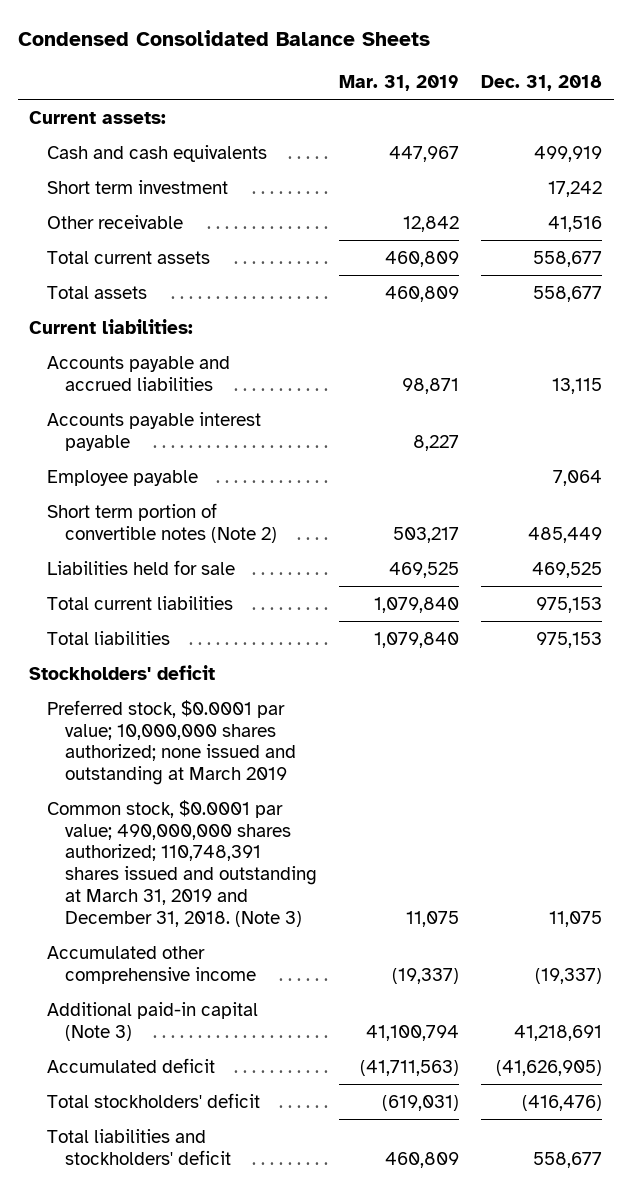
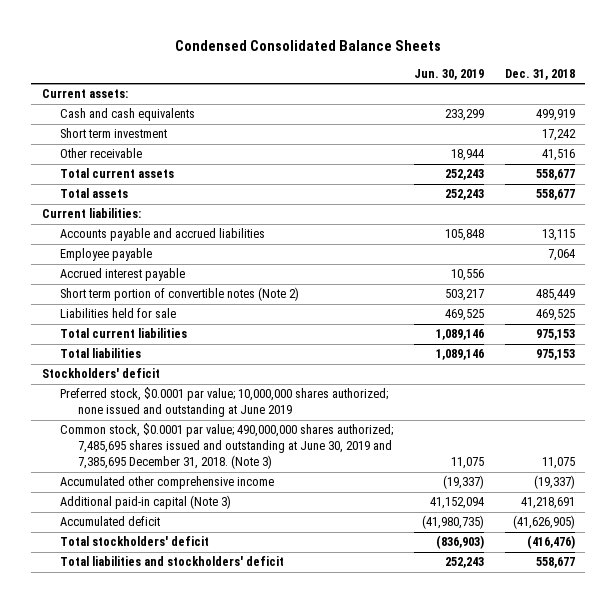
- | Mar. 31, 2019 | Dec. 31, 2018
+ | Jun. 30, 2019 | Dec. 31, 2018
- Accounts payable interest payable | 8,227 |
+ Accrued interest payable | 10,556 |
- Preferred stock, $0.0001 par value; 10,000,000 shares authorized; none issued and outstanding at March 2019
- Common stock, $0.0001 par value; 490,000,000 shares authorized; 110,748,391 shares issued and outstanding at March 31, 2019 and December 31, 2018. (Note 3) | 11,075 | 11,075
+ Preferred stock, $0.0001 par value; 10,000,000 shares authorized; none issued and outstanding at June 2019
+ Common stock, $0.0001 par value; 490,000,000 shares authorized; 7,485,695 shares issued and outstanding at June 30, 2019 and 7,385,695 December 31, 2018. (Note 3) | 11,075 | 11,075

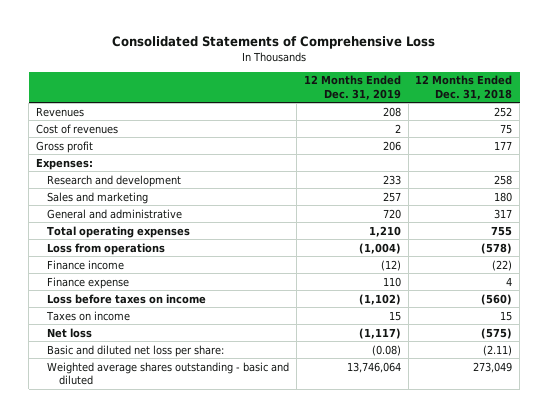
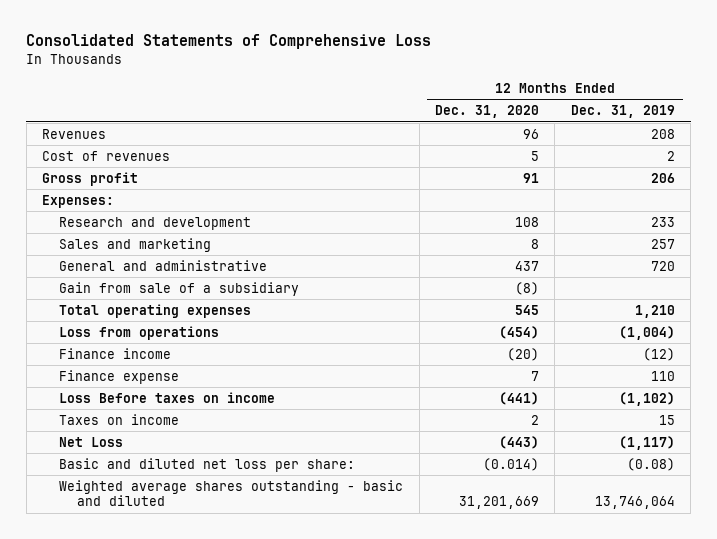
- | 12 Months Ended Dec. 31, 2019 | 12 Months Ended Dec. 31, 2018
+ | 12 Months Ended Dec. 31, 2020 | 12 Months Ended Dec. 31, 2019
+ Gain from sale of a subsidiary | (8) |
- Loss before taxes on income | (1,102) | (560)
+ Loss Before taxes on income | (441) | (1,102)
- Net loss | (1,117) | (575)
+ Net Loss | (443) | (1,117)

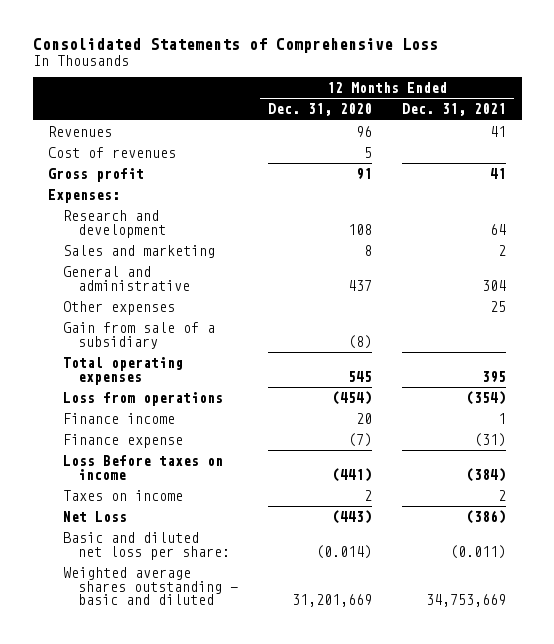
- | 12 Months Ended Dec. 31, 2020 | 12 Months Ended Dec. 31, 2019
+ | 12 Months Ended Dec. 31, 2020 | 12 Months Ended Dec. 31, 2021
+ Other expenses | | 25
- Finance income | (20) | (12)
- Finance expense | 7 | 110
+ Finance income | 20 | 1
+ Finance expense | (7) | (31)

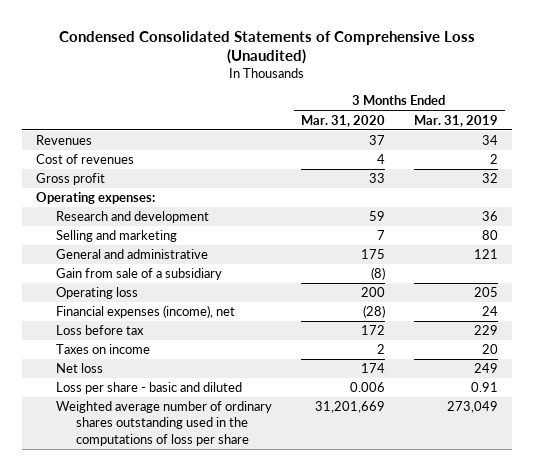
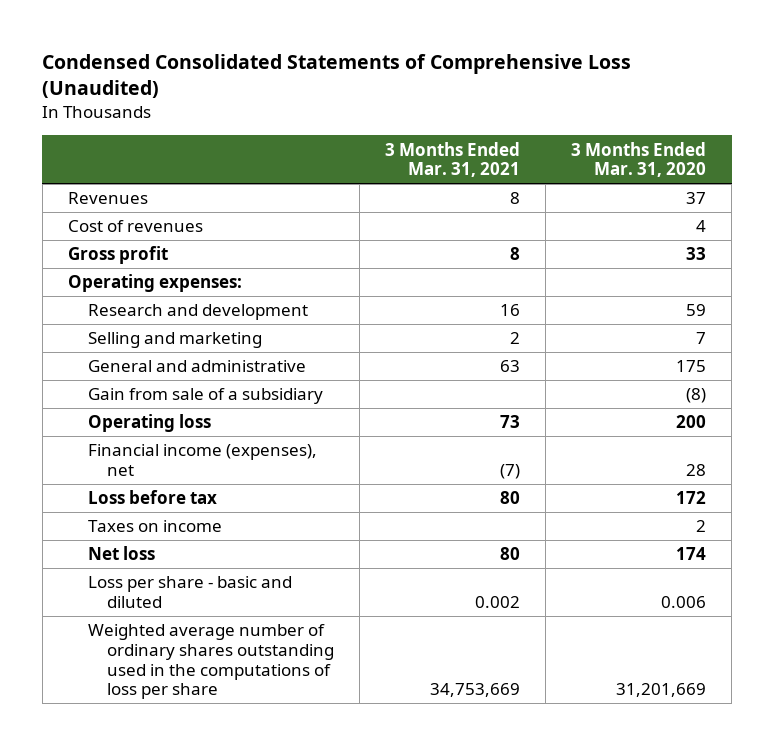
- | 3 Months Ended Mar. 31, 2020 | 3 Months Ended Mar. 31, 2019
+ | 3 Months Ended Mar. 31, 2021 | 3 Months Ended Mar. 31, 2020
- Financial expenses (income), net | (28) | 24
+ Financial income (expenses), net | (7) | 28

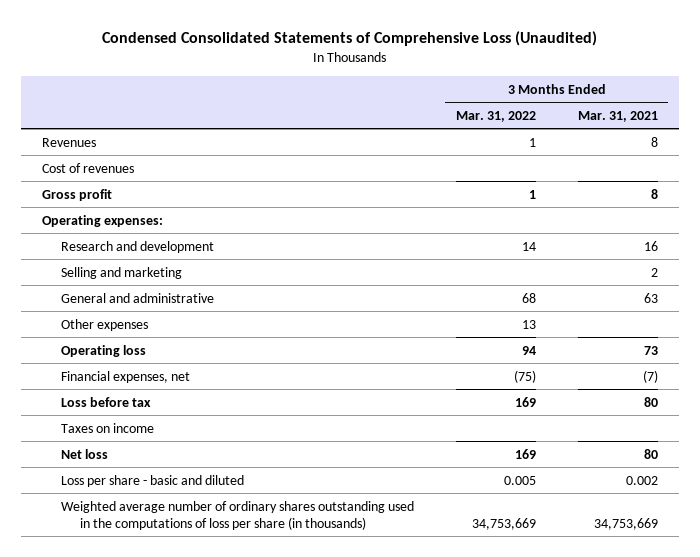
- | 3 Months Ended Mar. 31, 2021 | 3 Months Ended Mar. 31, 2020
+ | 3 Months Ended Mar. 31, 2022 | 3 Months Ended Mar. 31, 2021
- Gain from sale of a subsidiary | | (8)
+ Other expenses | 13 |
- Financial income (expenses), net | (7) | 28
+ Financial expenses, net | (75) | (7)
- Weighted average number of ordinary shares outstanding used in the computations of loss per share | 34,753,669 | 31,201,669
+ Weighted average number of ordinary shares outstanding used in the computations of loss per share (in thousands) | 34,753,669 | 34,753,669

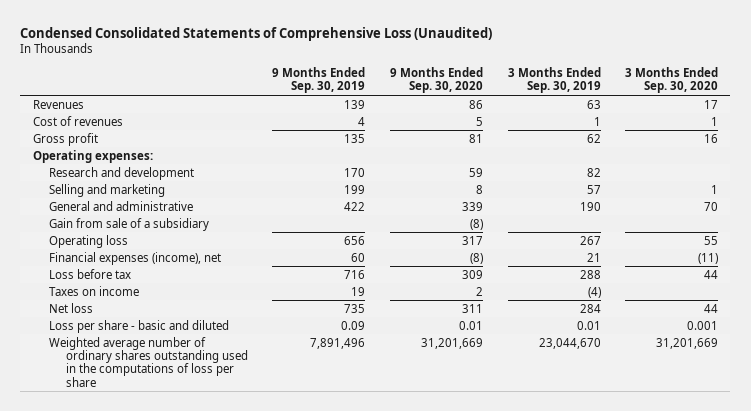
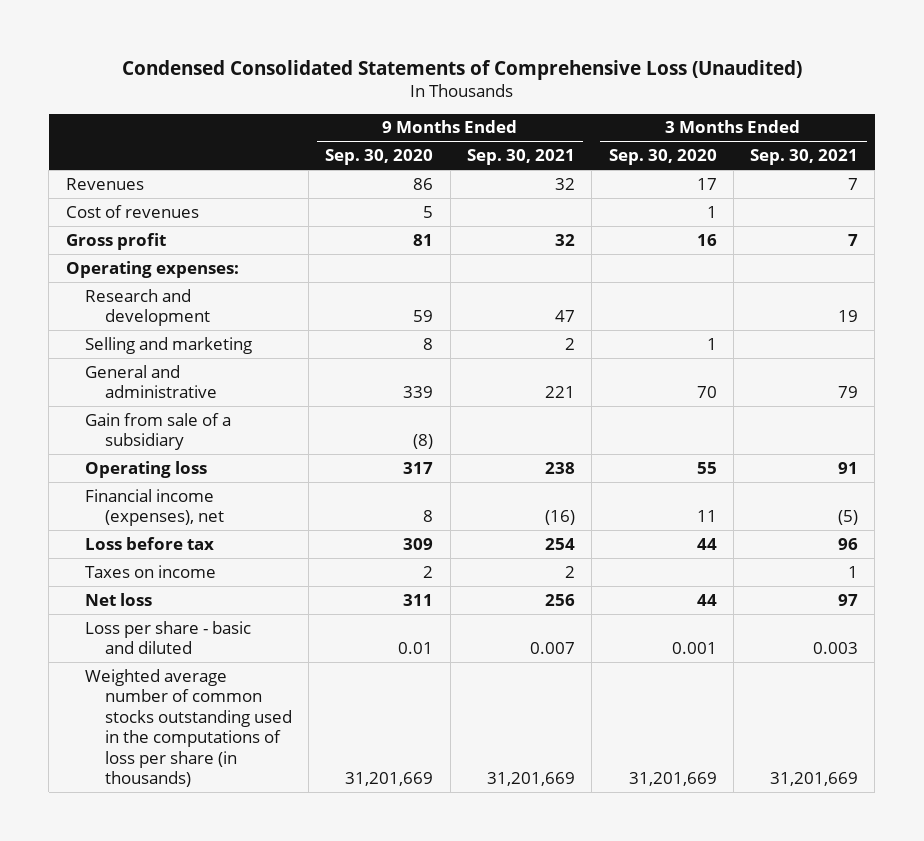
- | 9 Months Ended Sep. 30, 2019 | 9 Months Ended Sep. 30, 2020 | 3 Months Ended Sep. 30, 2019 | 3 Months Ended Sep. 30, 2020
+ | 9 Months Ended Sep. 30, 2020 | 9 Months Ended Sep. 30, 2021 | 3 Months Ended Sep. 30, 2020 | 3 Months Ended Sep. 30, 2021
- Financial expenses (income), net | 60 | (8) | 21 | (11)
+ Financial income (expenses), net | 8 | (16) | 11 | (5)
- Weighted average number of ordinary shares outstanding used in the computations of loss per share | 7,891,496 | 31,201,669 | 23,044,670 | 31,201,669
+ Weighted average number of common stocks outstanding used in the computations of loss per share (in thousands) | 31,201,669 | 31,201,669 | 31,201,669 | 31,201,669

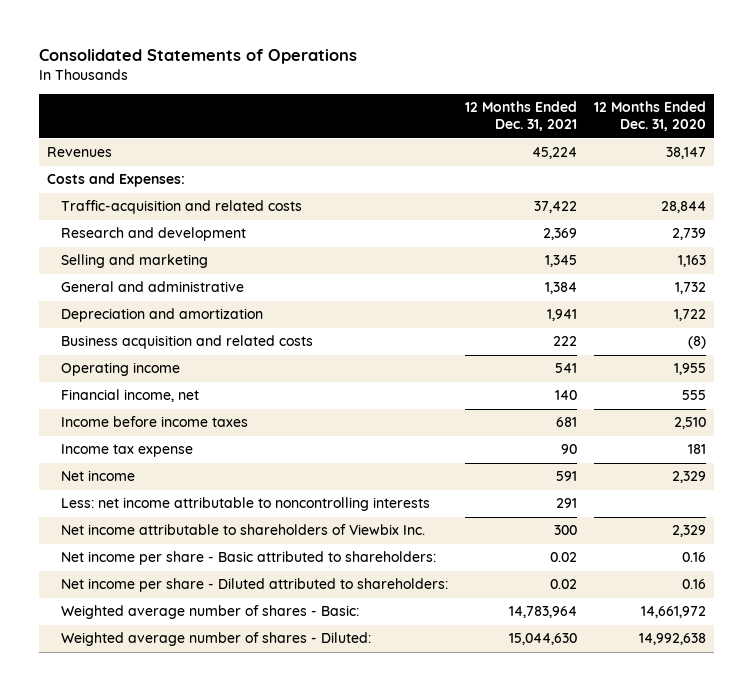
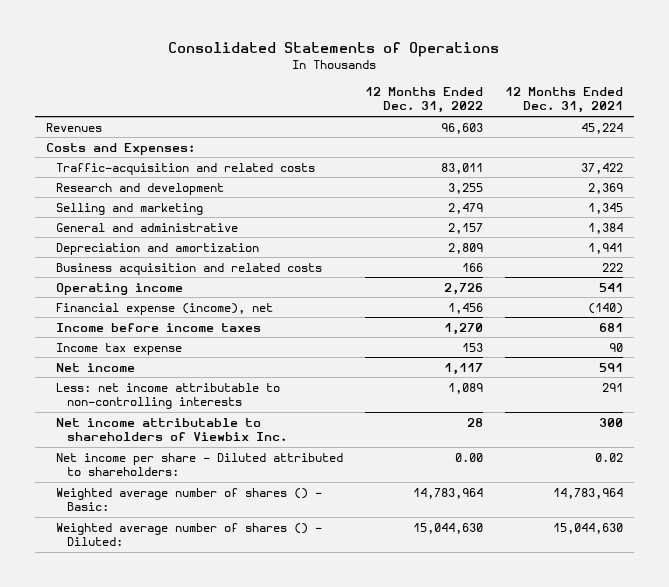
- | 12 Months Ended Dec. 31, 2021 | 12 Months Ended Dec. 31, 2020
+ | 12 Months Ended Dec. 31, 2022 | 12 Months Ended Dec. 31, 2021
- Financial income, net | 140 | 555
+ Financial expense (income), net | 1,456 | (140)
- Less: net income attributable to noncontrolling interests | 291 |
+ Less: net income attributable to non-controlling interests | 1,089 | 291
- Net income per share - Basic attributed to shareholders: | 0.02 | 0.16
- Weighted average number of shares - Basic: | 14,783,964 | 14,661,972
- Weighted average number of shares - Diluted: | 15,044,630 | 14,992,638
+ Weighted average number of shares () - Basic: | 14,783,964 | 14,783,964
+ Weighted average number of shares () - Diluted: | 15,044,630 | 15,044,630

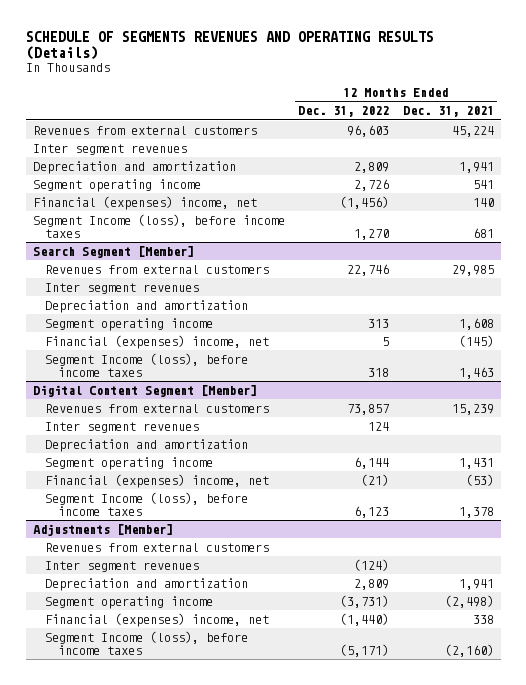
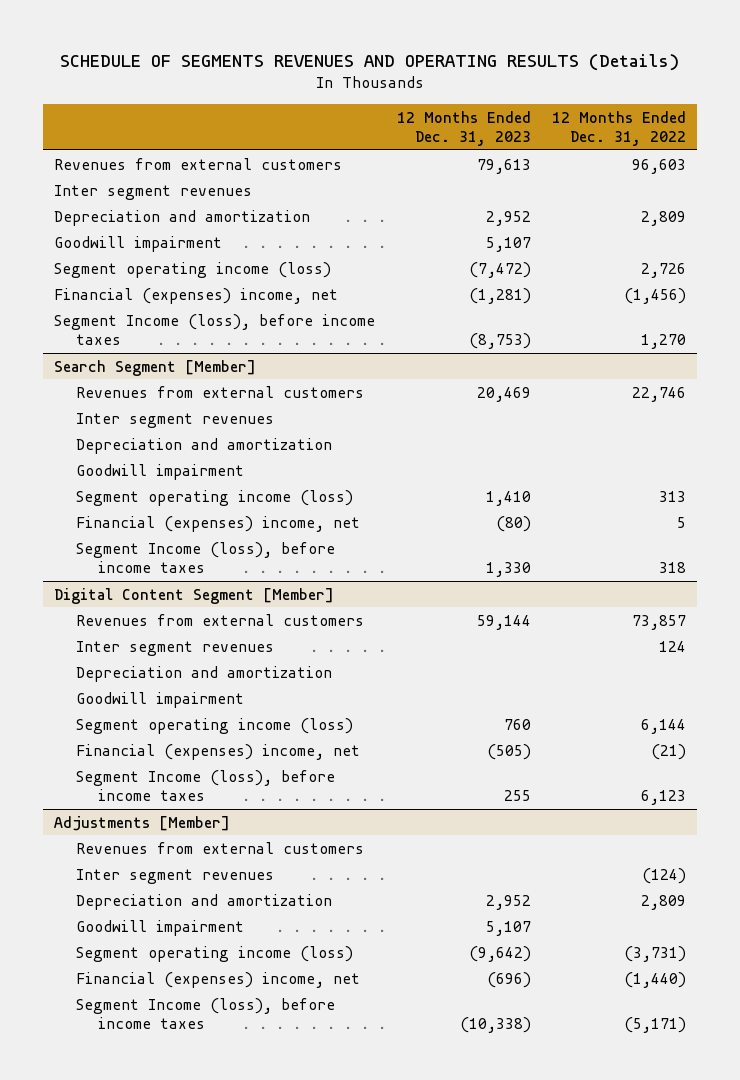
- | 12 Months Ended Dec. 31, 2022 | 12 Months Ended Dec. 31, 2021
+ | 12 Months Ended Dec. 31, 2023 | 12 Months Ended Dec. 31, 2022
- Segment operating income | 2,726 | 541
+ Goodwill impairment | 5,107 |
+ Segment operating income (loss) | (7,472) | 2,726
@ Search Segment [Member]
- Segment operating income | 313 | 1,608
+ Goodwill impairment
+ Segment operating income (loss) | 1,410 | 313
@ Digital Content Segment [Member]
- Segment operating income | 6,144 | 1,431
+ Goodwill impairment
+ Segment operating income (loss) | 760 | 6,144
@ Adjustments [Member]
- Segment operating income | (3,731) | (2,498)
+ Goodwill impairment | 5,107 |
+ Segment operating income (loss) | (9,642) | (3,731)

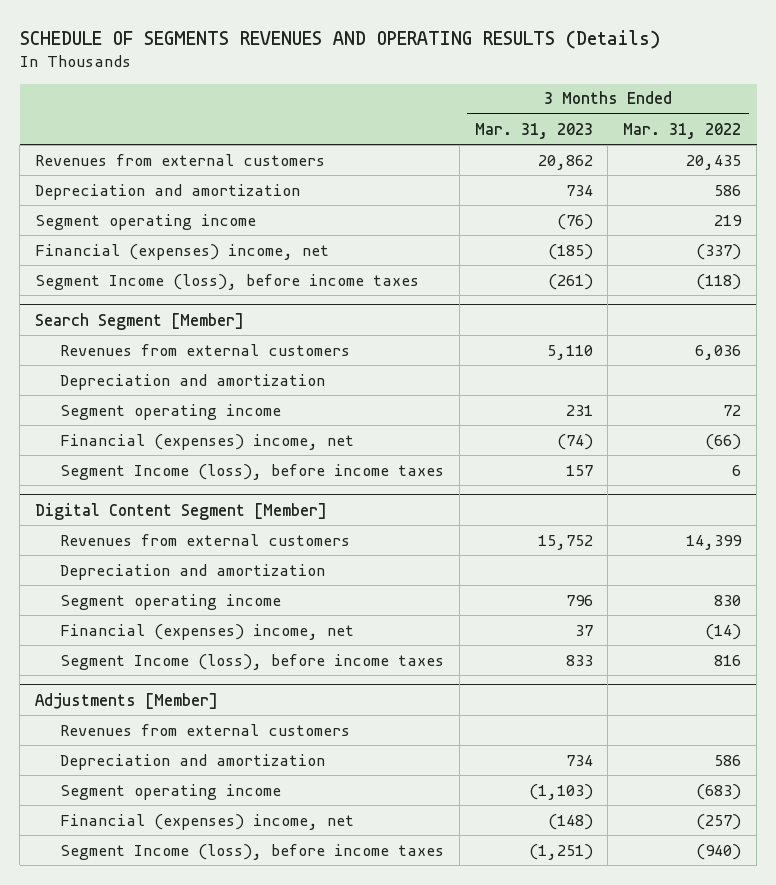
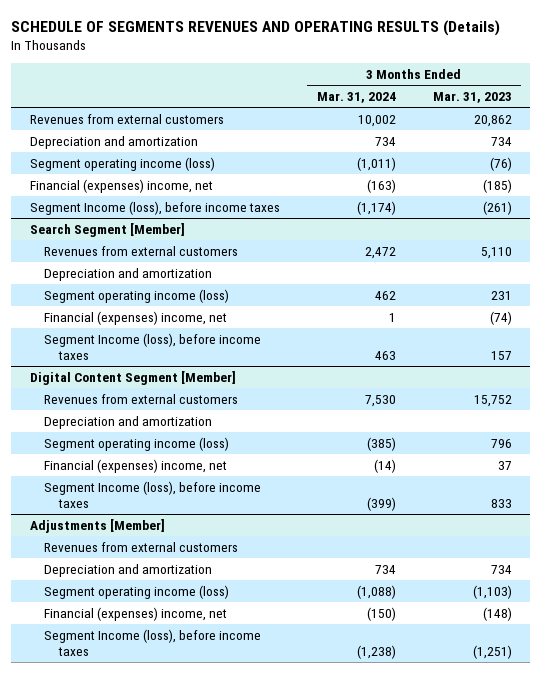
- | 3 Months Ended Mar. 31, 2023 | 3 Months Ended Mar. 31, 2022
+ | 3 Months Ended Mar. 31, 2024 | 3 Months Ended Mar. 31, 2023
- Segment operating income | (76) | 219
+ Segment operating income (loss) | (1,011) | (76)
@ Search Segment [Member]
- Segment operating income | 231 | 72
+ Segment operating income (loss) | 462 | 231
@ Digital Content Segment [Member]
- Segment operating income | 796 | 830
+ Segment operating income (loss) | (385) | 796
@ Adjustments [Member]
- Segment operating income | (1,103) | (683)
+ Segment operating income (loss) | (1,088) | (1,103)

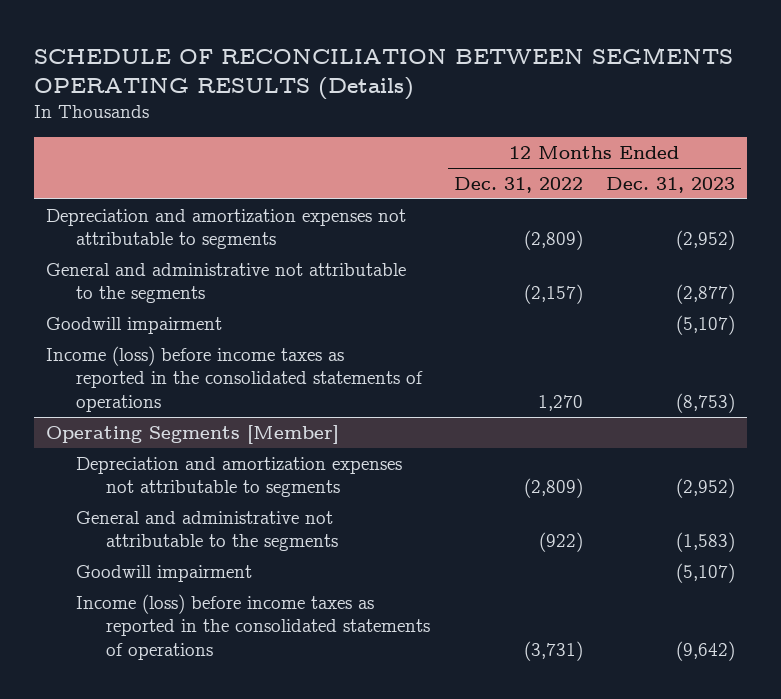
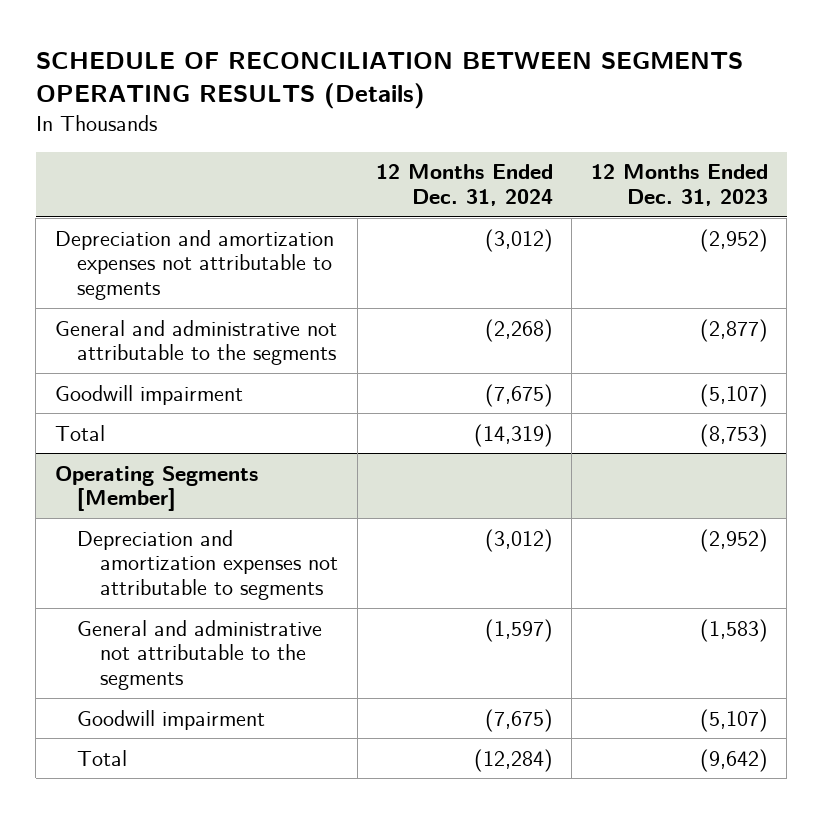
- | 12 Months Ended Dec. 31, 2022 | 12 Months Ended Dec. 31, 2023
+ | 12 Months Ended Dec. 31, 2024 | 12 Months Ended Dec. 31, 2023
- Income (loss) before income taxes as reported in the consolidated statements of operations | 1,270 | (8,753)
+ Total | (14,319) | (8,753)
@ Operating Segments [Member]
- Income (loss) before income taxes as reported in the consolidated statements of operations | (3,731) | (9,642)
+ Total | (12,284) | (9,642)

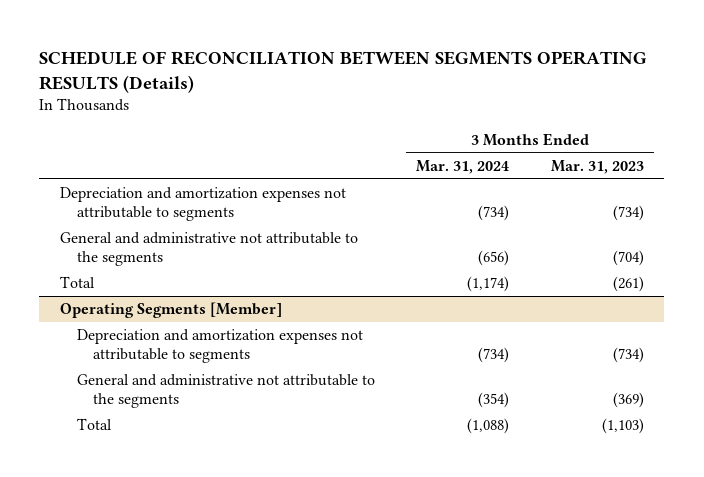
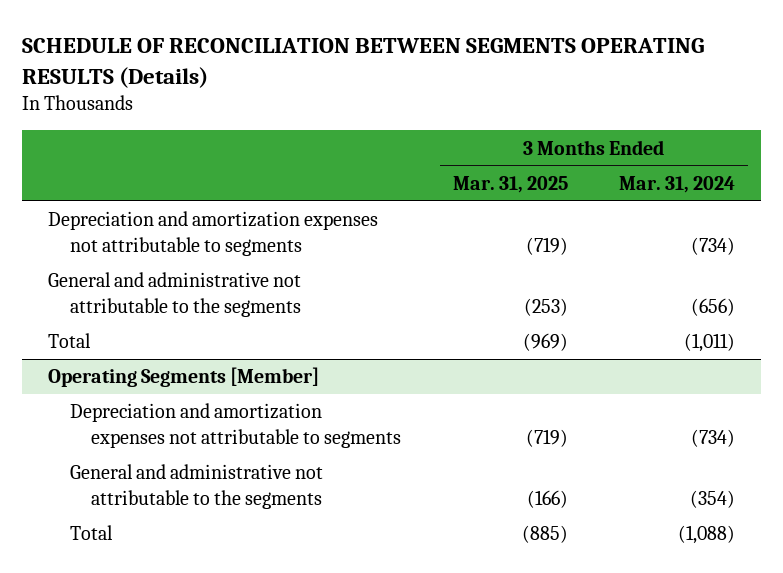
- | 3 Months Ended Mar. 31, 2024 | 3 Months Ended Mar. 31, 2023
+ | 3 Months Ended Mar. 31, 2025 | 3 Months Ended Mar. 31, 2024
- Total | (1,174) | (261)
+ Total | (969) | (1,011)

